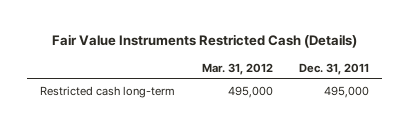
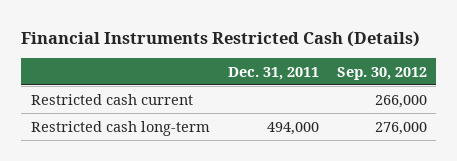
- Fair Value Instruments Restricted Cash (Details)
+ Financial Instruments Restricted Cash (Details)
- | Mar. 31, 2012 | Dec. 31, 2011
+ | Dec. 31, 2011 | Sep. 30, 2012
- Restricted cash long-term | 495,000 | 495,000
+ Restricted cash current | | 266,000
+ Restricted cash long-term | 494,000 | 276,000

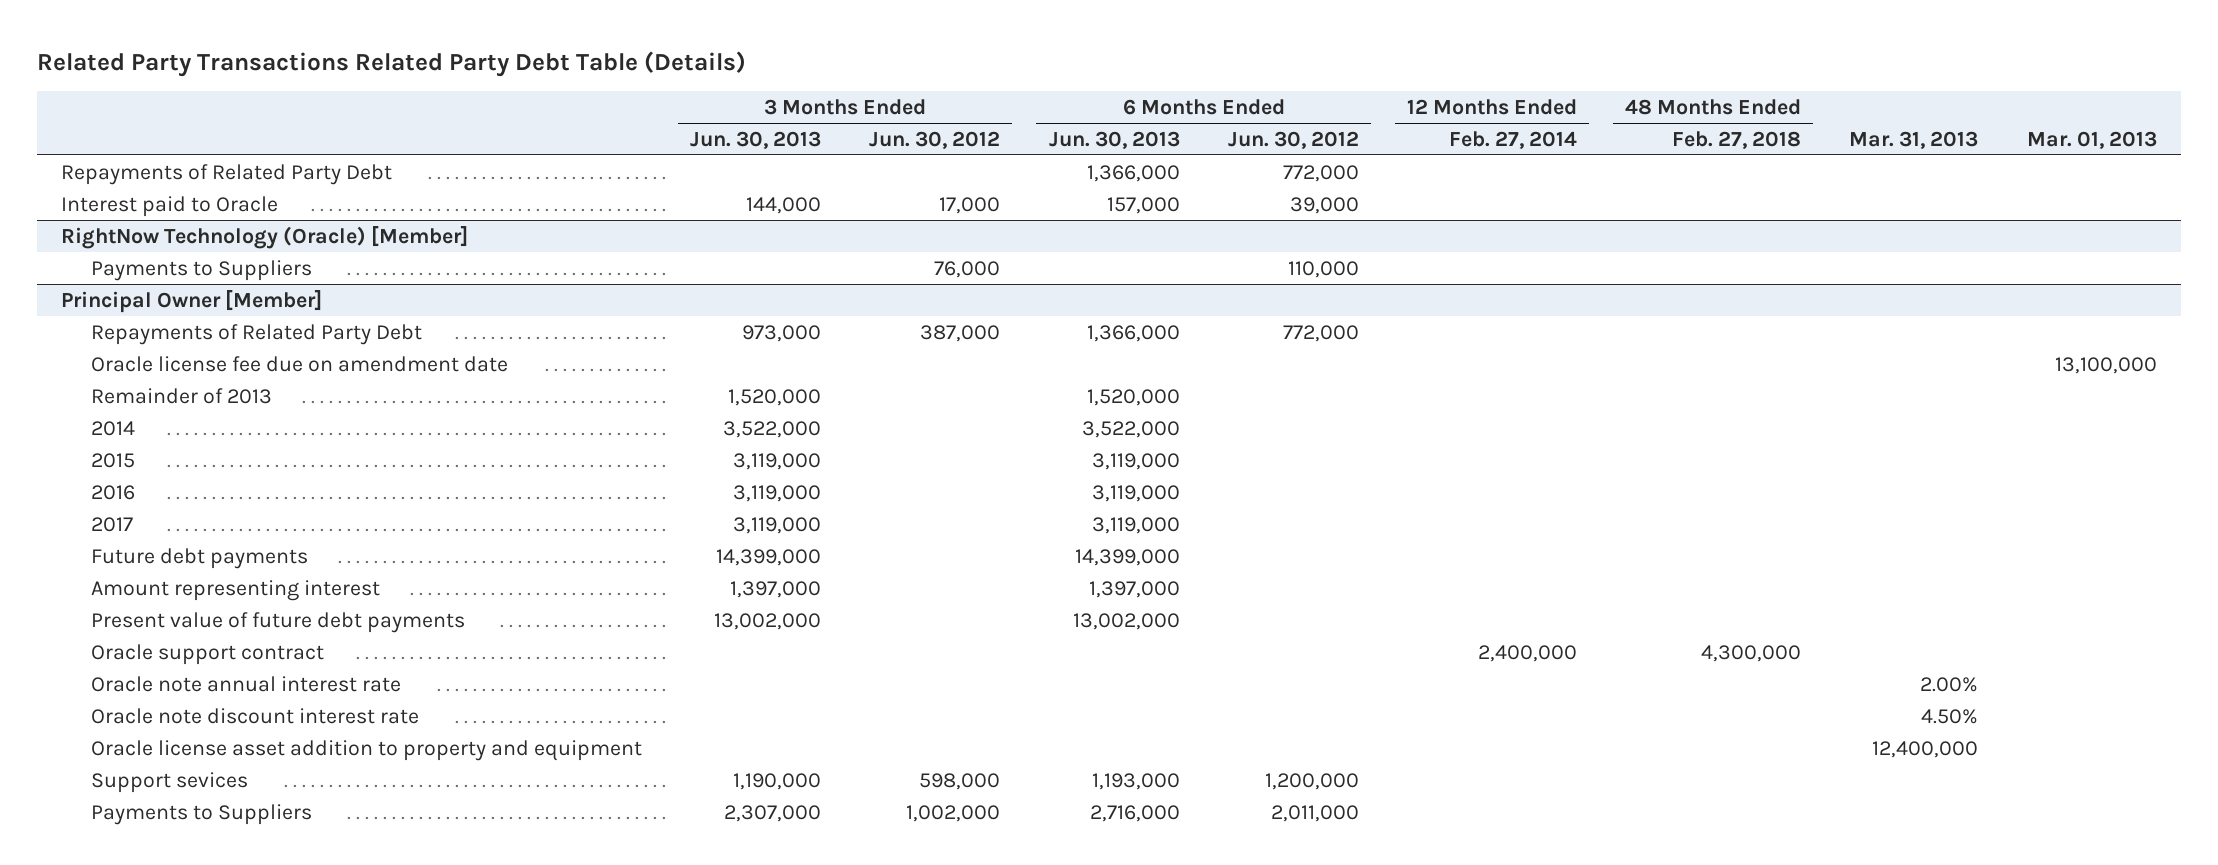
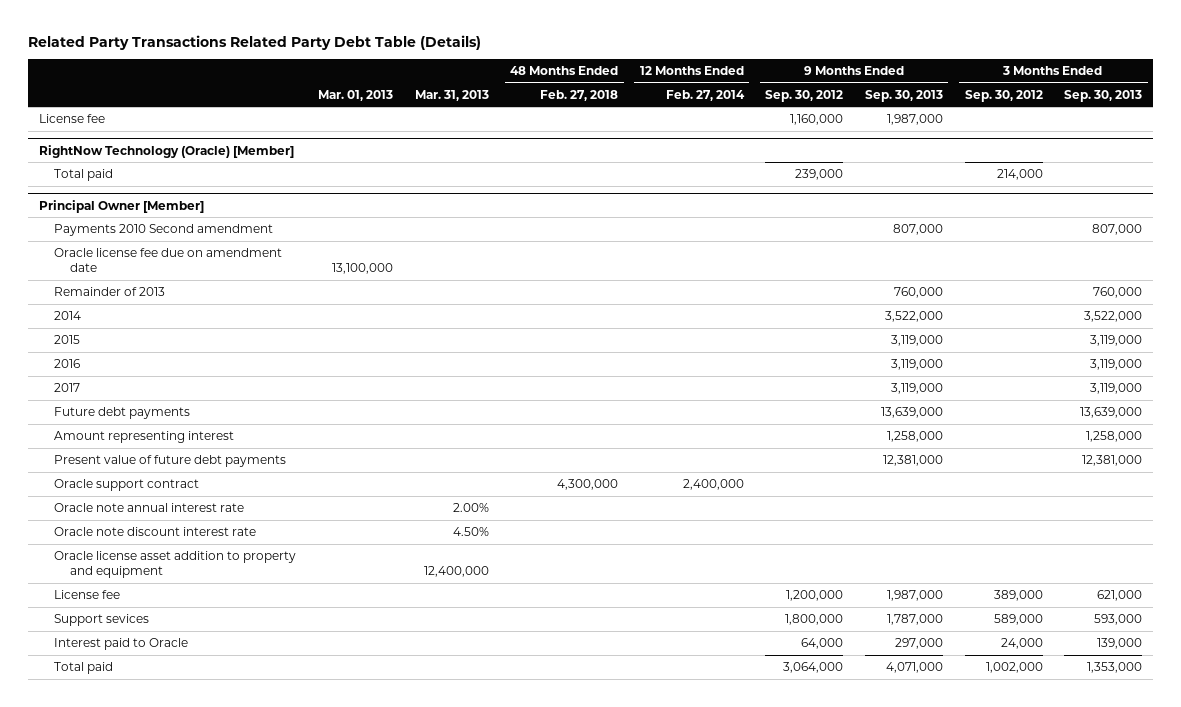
- | 3 Months Ended Jun. 30, 2013 | 3 Months Ended Jun. 30, 2012 | 6 Months Ended Jun. 30, 2013 | 6 Months Ended Jun. 30, 2012 | 12 Months Ended Feb. 27, 2014 | 48 Months Ended Feb. 27, 2018 | Mar. 31, 2013 | Mar. 01, 2013
+ | Mar. 01, 2013 | Mar. 31, 2013 | 48 Months Ended Feb. 27, 2018 | 12 Months Ended Feb. 27, 2014 | 9 Months Ended Sep. 30, 2012 | 9 Months Ended Sep. 30, 2013 | 3 Months Ended Sep. 30, 2012 | 3 Months Ended Sep. 30, 2013
- Repayments of Related Party Debt | | | 1,366,000 | 772,000 | | | |
- Interest paid to Oracle | 144,000 | 17,000 | 157,000 | 39,000 | | | |
+ License fee | | | | | 1,160,000 | 1,987,000 | |
@ RightNow Technology (Oracle) [Member]
- Payments to Suppliers | | 76,000 | | 110,000 | | | |
+ Total paid | | | | | 239,000 | | 214,000 |
@ Principal Owner [Member]
- Repayments of Related Party Debt | 973,000 | 387,000 | 1,366,000 | 772,000 | | | |
+ Payments 2010 Second amendment | | | | | | 807,000 | | 807,000
+ License fee | | | | | 1,200,000 | 1,987,000 | 389,000 | 621,000
- Payments to Suppliers | 2,307,000 | 1,002,000 | 2,716,000 | 2,011,000 | | | |
+ Interest paid to Oracle | | | | | 64,000 | 297,000 | 24,000 | 139,000
+ Total paid | | | | | 3,064,000 | 4,071,000 | 1,002,000 | 1,353,000

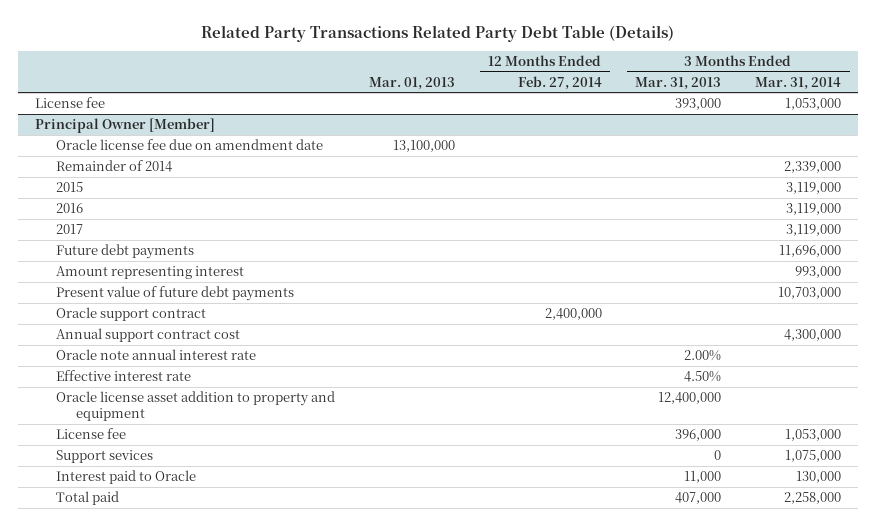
- | Mar. 01, 2013 | Mar. 31, 2013 | 48 Months Ended Feb. 27, 2018 | 12 Months Ended Feb. 27, 2014 | 9 Months Ended Sep. 30, 2012 | 9 Months Ended Sep. 30, 2013 | 3 Months Ended Sep. 30, 2012 | 3 Months Ended Sep. 30, 2013
+ | Mar. 01, 2013 | 12 Months Ended Feb. 27, 2014 | 3 Months Ended Mar. 31, 2013 | 3 Months Ended Mar. 31, 2014
- RightNow Technology (Oracle) [Member]
- Total paid | | | | | 239,000 | | 214,000 |
@ Principal Owner [Member]
- Payments 2010 Second amendment | | | | | | 807,000 | | 807,000
- Remainder of 2013 | | | | | | 760,000 | | 760,000
- 2014 | | | | | | 3,522,000 | | 3,522,000
+ Remainder of 2014 | | | | 2,339,000
+ Annual support contract cost | | | | 4,300,000
- Oracle note discount interest rate | | 4.50% | | | | | |
+ Effective interest rate | | | 4.50% |

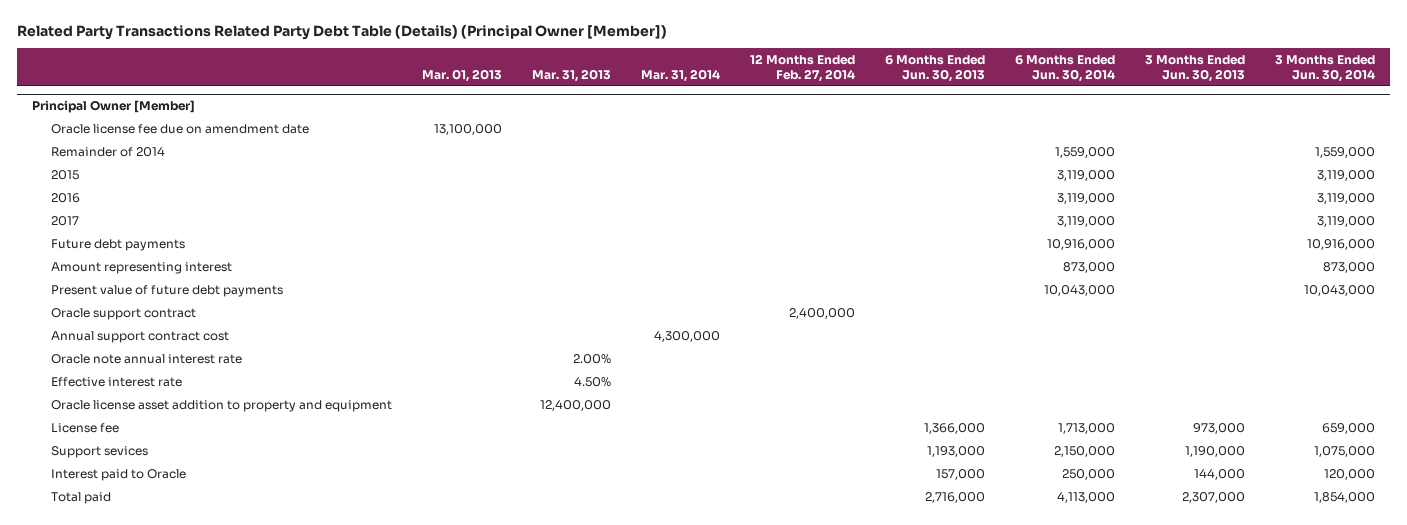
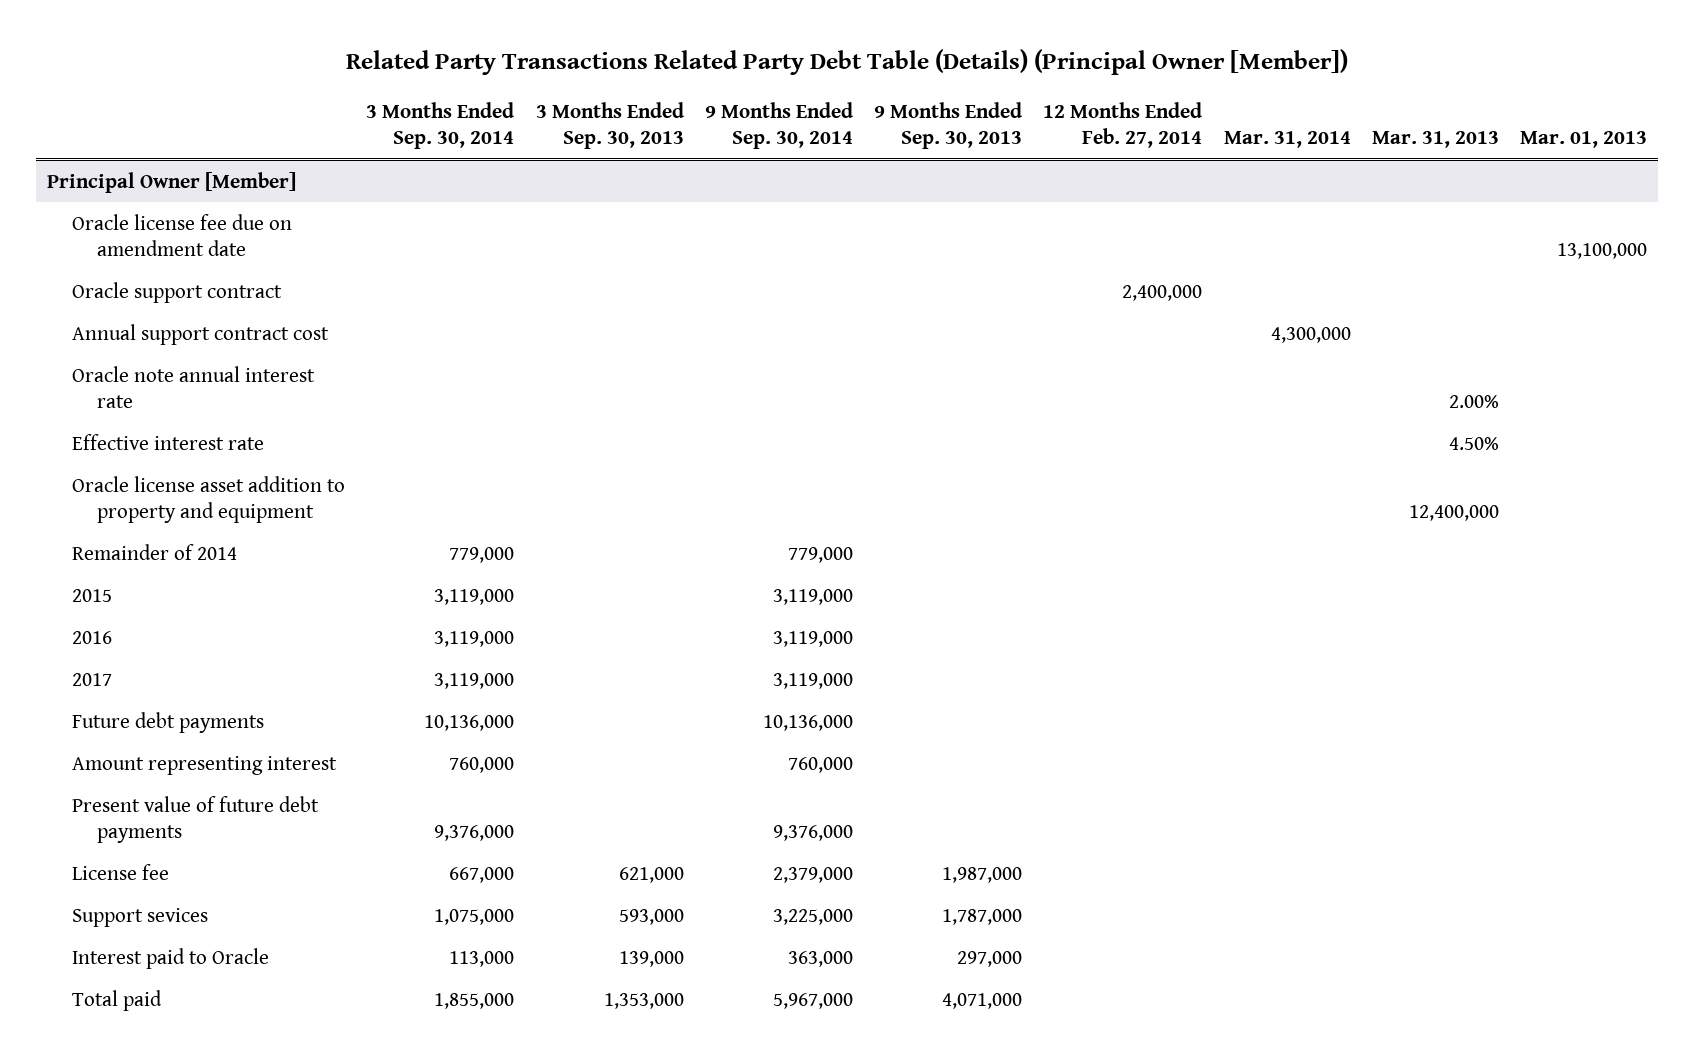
- | Mar. 01, 2013 | Mar. 31, 2013 | Mar. 31, 2014 | 12 Months Ended Feb. 27, 2014 | 6 Months Ended Jun. 30, 2013 | 6 Months Ended Jun. 30, 2014 | 3 Months Ended Jun. 30, 2013 | 3 Months Ended Jun. 30, 2014
+ | 3 Months Ended Sep. 30, 2014 | 3 Months Ended Sep. 30, 2013 | 9 Months Ended Sep. 30, 2014 | 9 Months Ended Sep. 30, 2013 | 12 Months Ended Feb. 27, 2014 | Mar. 31, 2014 | Mar. 31, 2013 | Mar. 01, 2013
@ Principal Owner [Member]
moved up: Oracle support contract | | | | | 2,400,000 | | |
moved up: Annual support contract cost | | | | | | 4,300,000 | |
moved up: Oracle note annual interest rate | | | | | | | 2.00% |
moved up: Effective interest rate | | | | | | | 4.50% |
moved up: Oracle license asset addition to property and equipment | | | | | | | 12,400,000 |

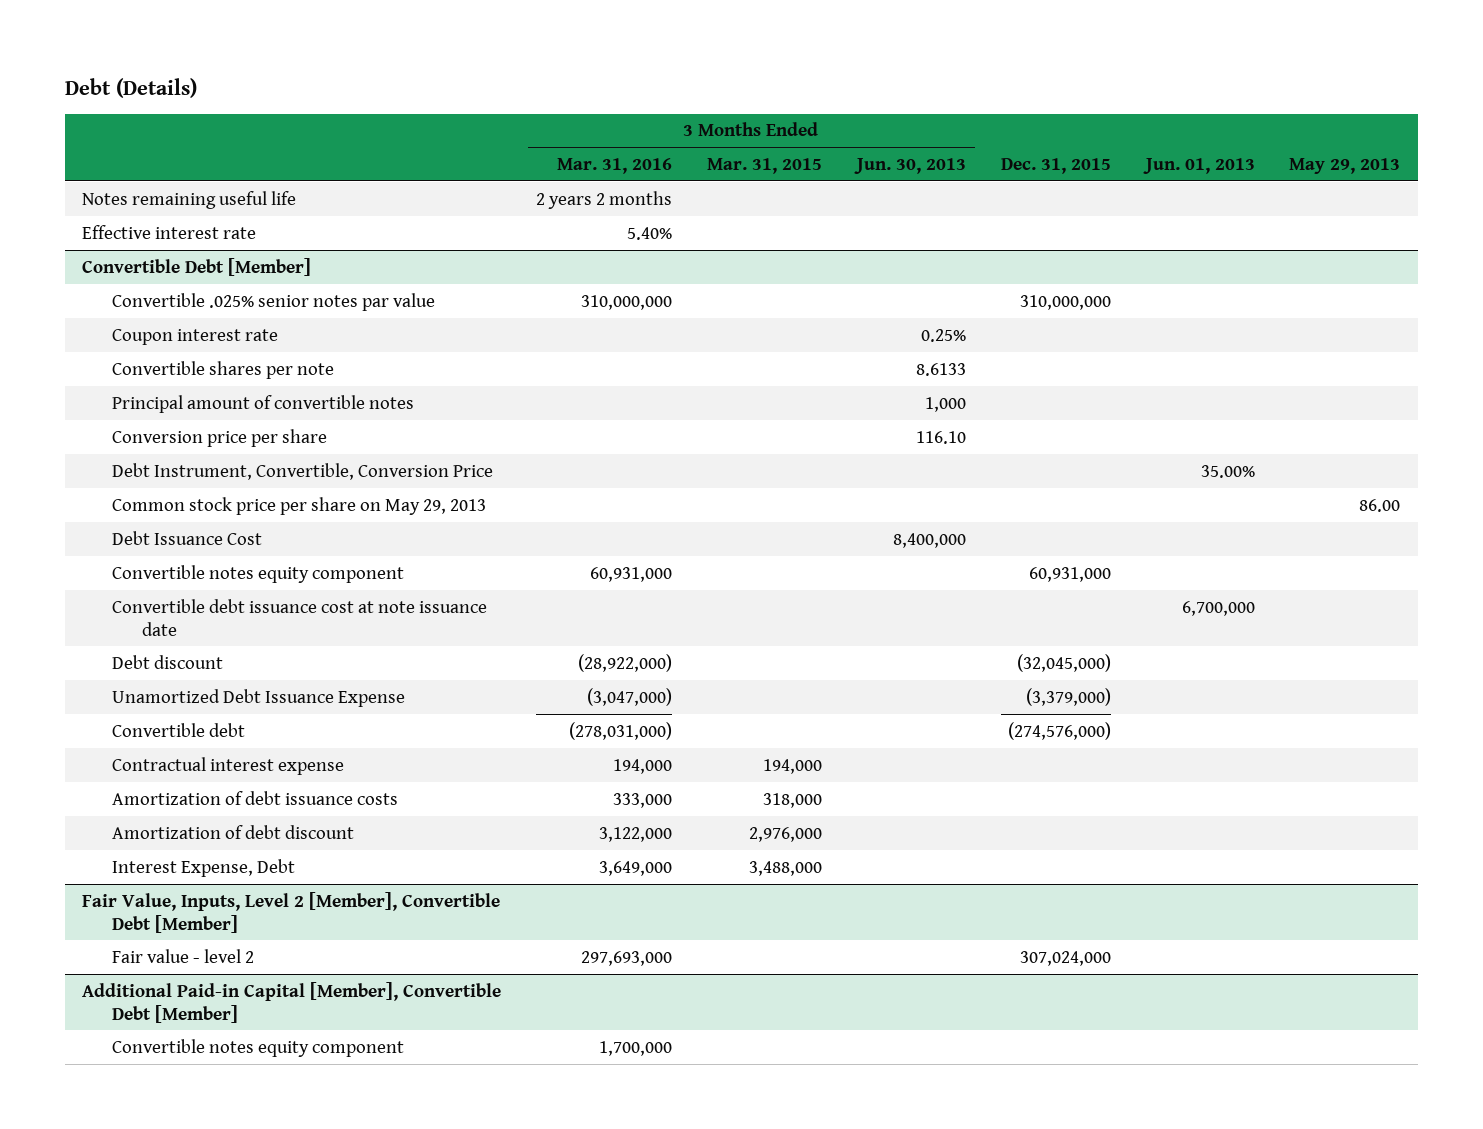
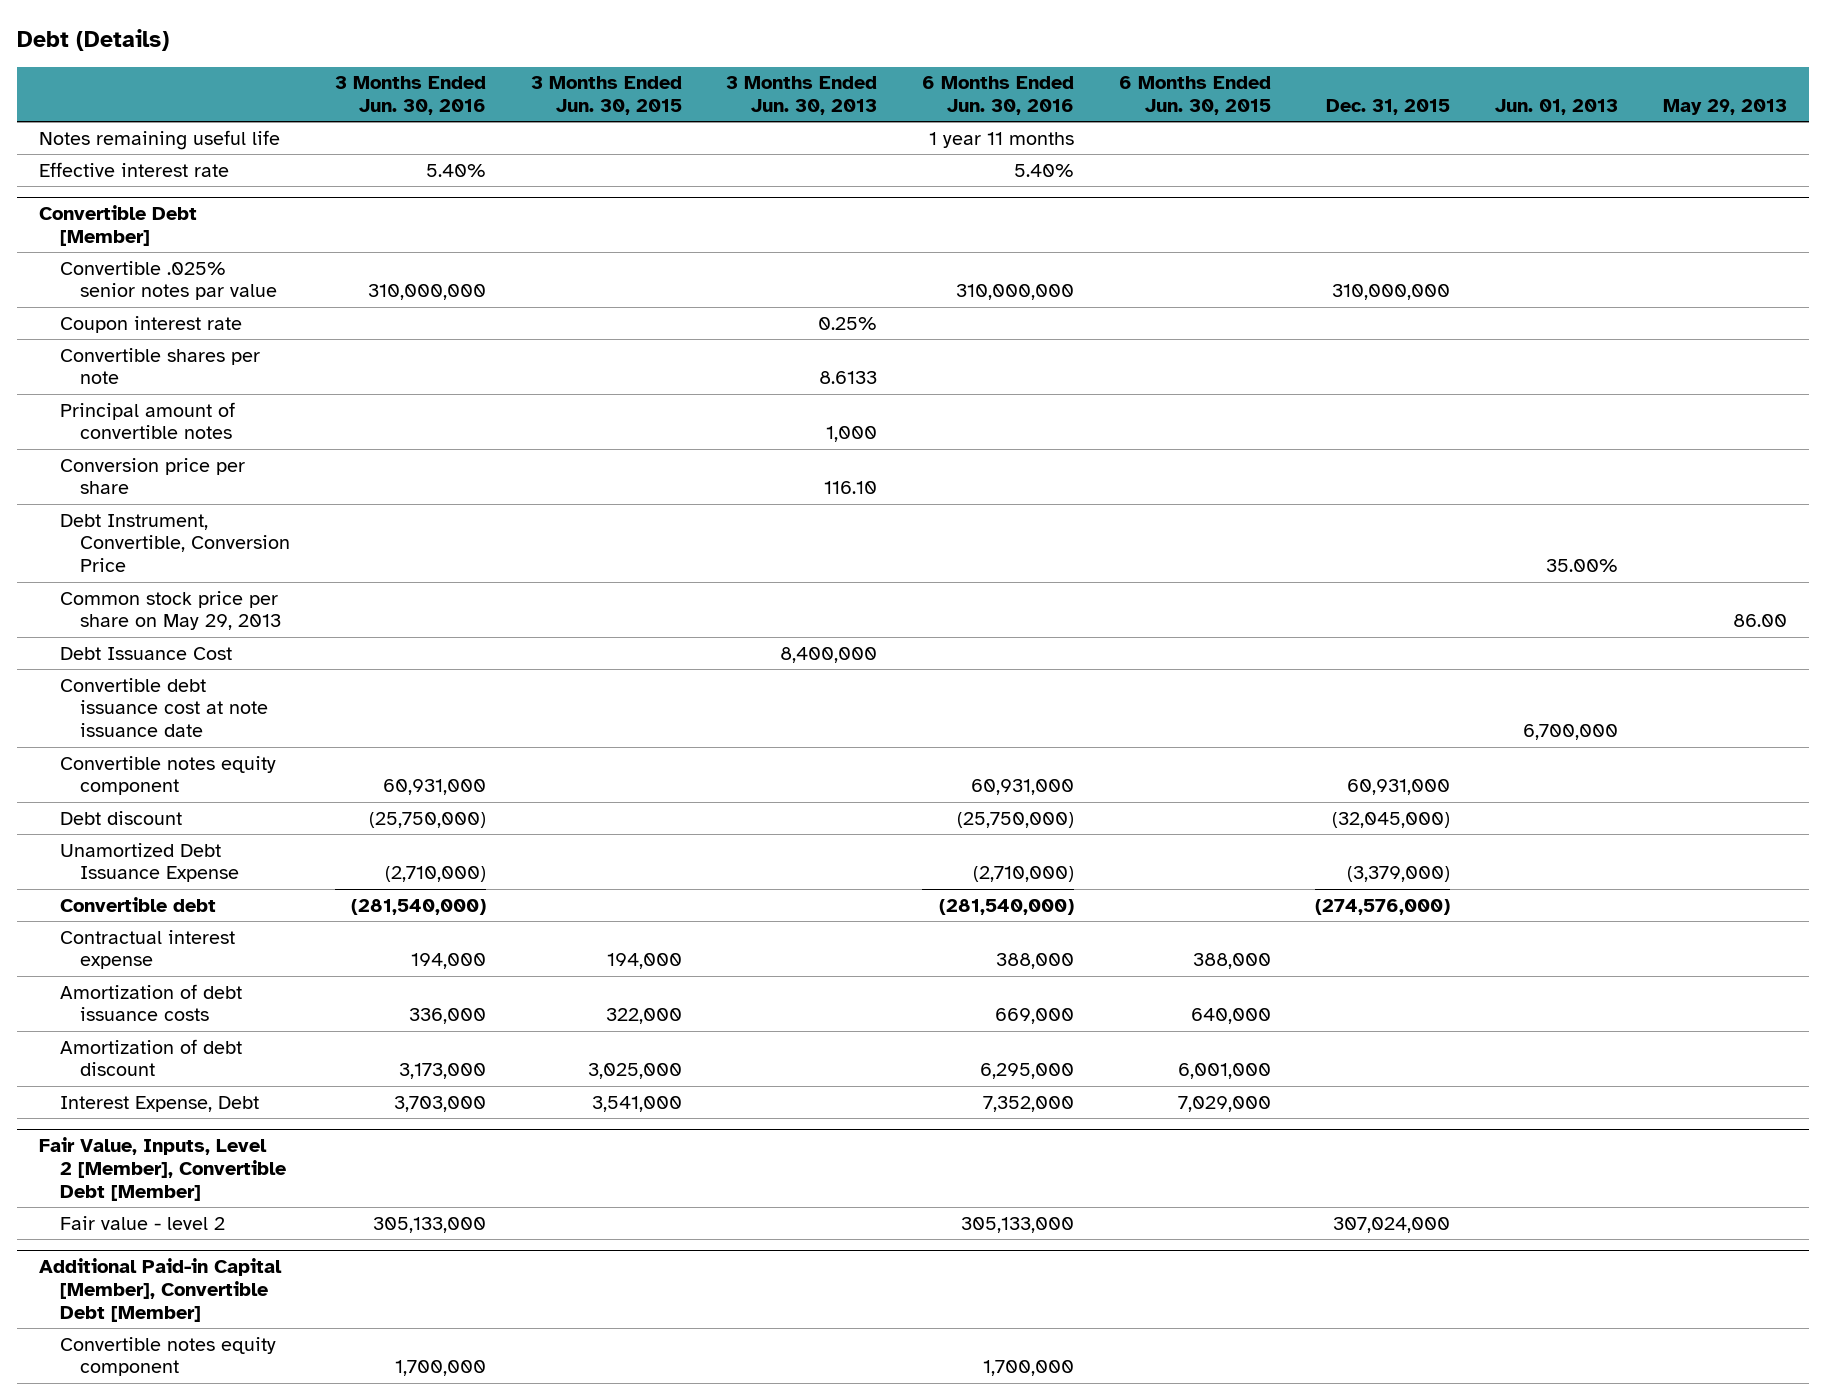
- | 3 Months Ended Mar. 31, 2016 | 3 Months Ended Mar. 31, 2015 | 3 Months Ended Jun. 30, 2013 | Dec. 31, 2015 | Jun. 01, 2013 | May 29, 2013
+ | 3 Months Ended Jun. 30, 2016 | 3 Months Ended Jun. 30, 2015 | 3 Months Ended Jun. 30, 2013 | 6 Months Ended Jun. 30, 2016 | 6 Months Ended Jun. 30, 2015 | Dec. 31, 2015 | Jun. 01, 2013 | May 29, 2013
@ Convertible Debt [Member]
moved down: Convertible notes equity component | 60,931,000 | | | 60,931,000 | | 60,931,000 | |

